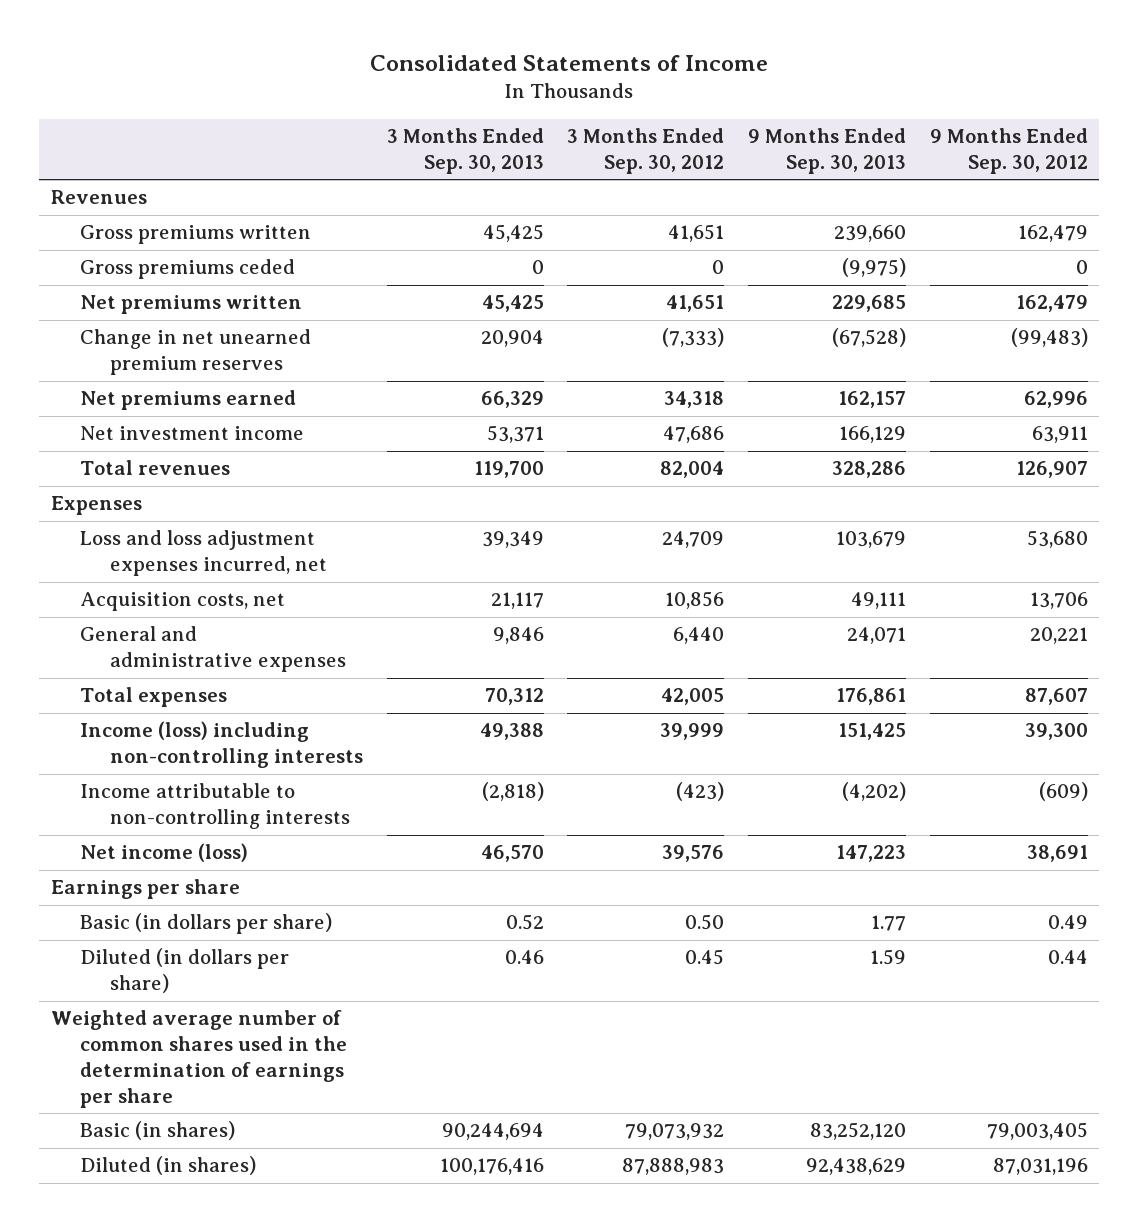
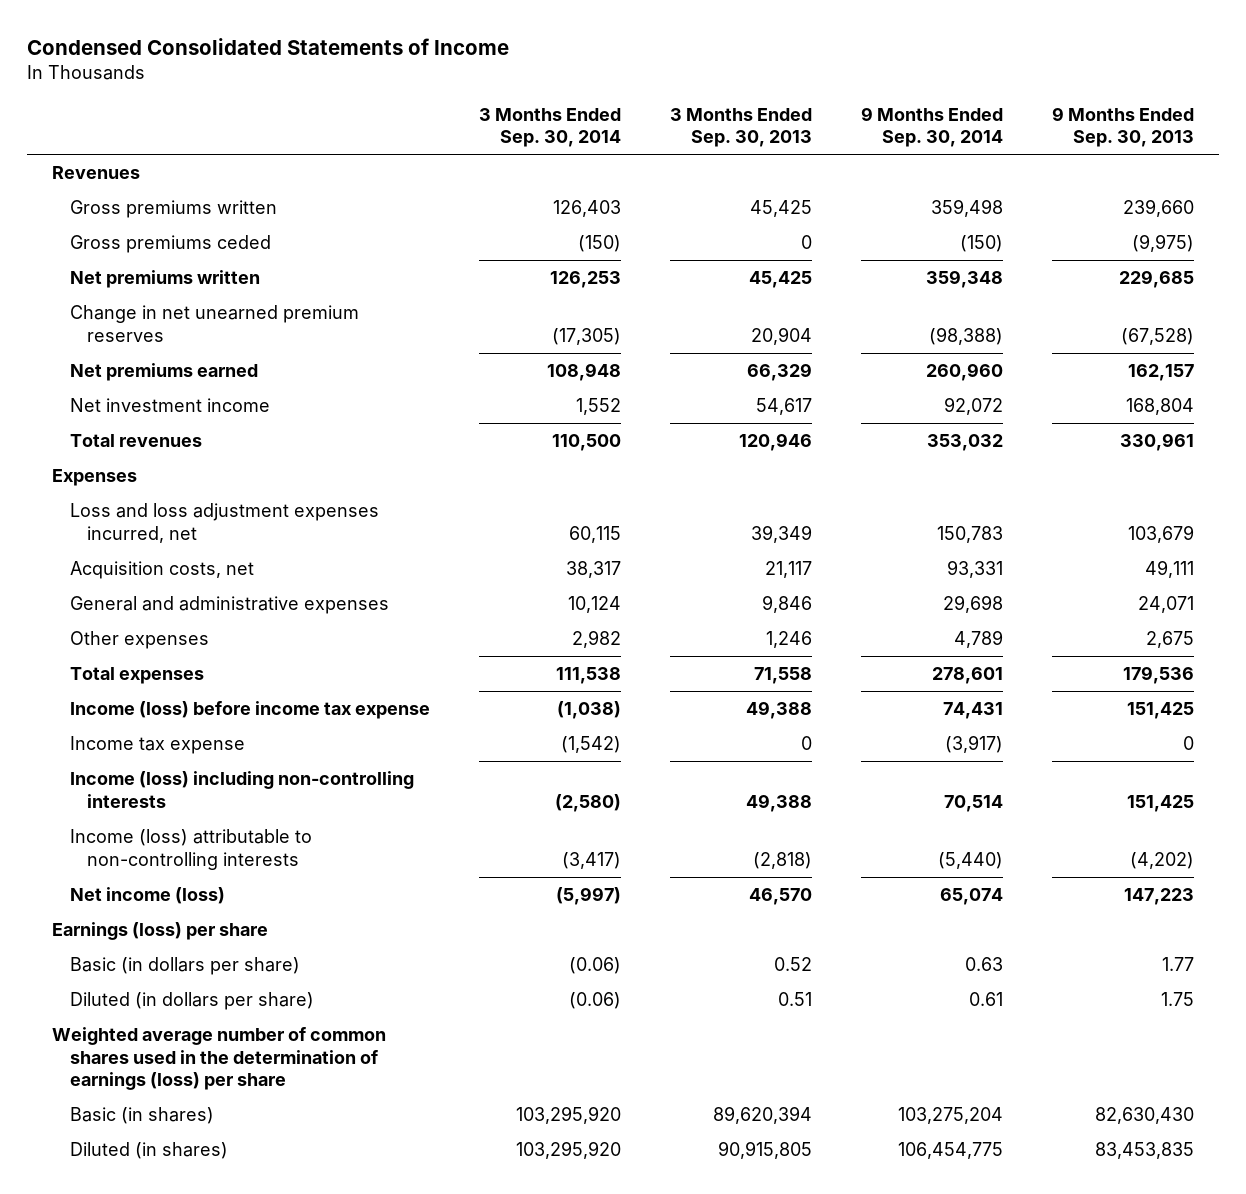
- Consolidated Statements of Income
+ Condensed Consolidated Statements of Income
- | 3 Months Ended Sep. 30, 2013 | 3 Months Ended Sep. 30, 2012 | 9 Months Ended Sep. 30, 2013 | 9 Months Ended Sep. 30, 2012
+ | 3 Months Ended Sep. 30, 2014 | 3 Months Ended Sep. 30, 2013 | 9 Months Ended Sep. 30, 2014 | 9 Months Ended Sep. 30, 2013
- Net investment income | 53,371 | 47,686 | 166,129 | 63,911
- Total revenues | 119,700 | 82,004 | 328,286 | 126,907
+ Net investment income | 1,552 | 54,617 | 92,072 | 168,804
+ Total revenues | 110,500 | 120,946 | 353,032 | 330,961
- Total expenses | 70,312 | 42,005 | 176,861 | 87,607
+ Other expenses | 2,982 | 1,246 | 4,789 | 2,675
+ Total expenses | 111,538 | 71,558 | 278,601 | 179,536
+ Income (loss) before income tax expense | (1,038) | 49,388 | 74,431 | 151,425
+ Income tax expense | (1,542) | 0 | (3,917) | 0
- Income attributable to non-controlling interests | (2,818) | (423) | (4,202) | (609)
+ Income (loss) attributable to non-controlling interests | (3,417) | (2,818) | (5,440) | (4,202)
- Earnings per share
+ Earnings (loss) per share
- Diluted (in dollars per share) | 0.46 | 0.45 | 1.59 | 0.44
- Weighted average number of common shares used in the determination of earnings per share
- Basic (in shares) | 90,244,694 | 79,073,932 | 83,252,120 | 79,003,405
- Diluted (in shares) | 100,176,416 | 87,888,983 | 92,438,629 | 87,031,196
+ Diluted (in dollars per share) | (0.06) | 0.51 | 0.61 | 1.75
+ Weighted average number of common shares used in the determination of earnings (loss) per share
+ Basic (in shares) | 103,295,920 | 89,620,394 | 103,275,204 | 82,630,430
+ Diluted (in shares) | 103,295,920 | 90,915,805 | 106,454,775 | 83,453,835

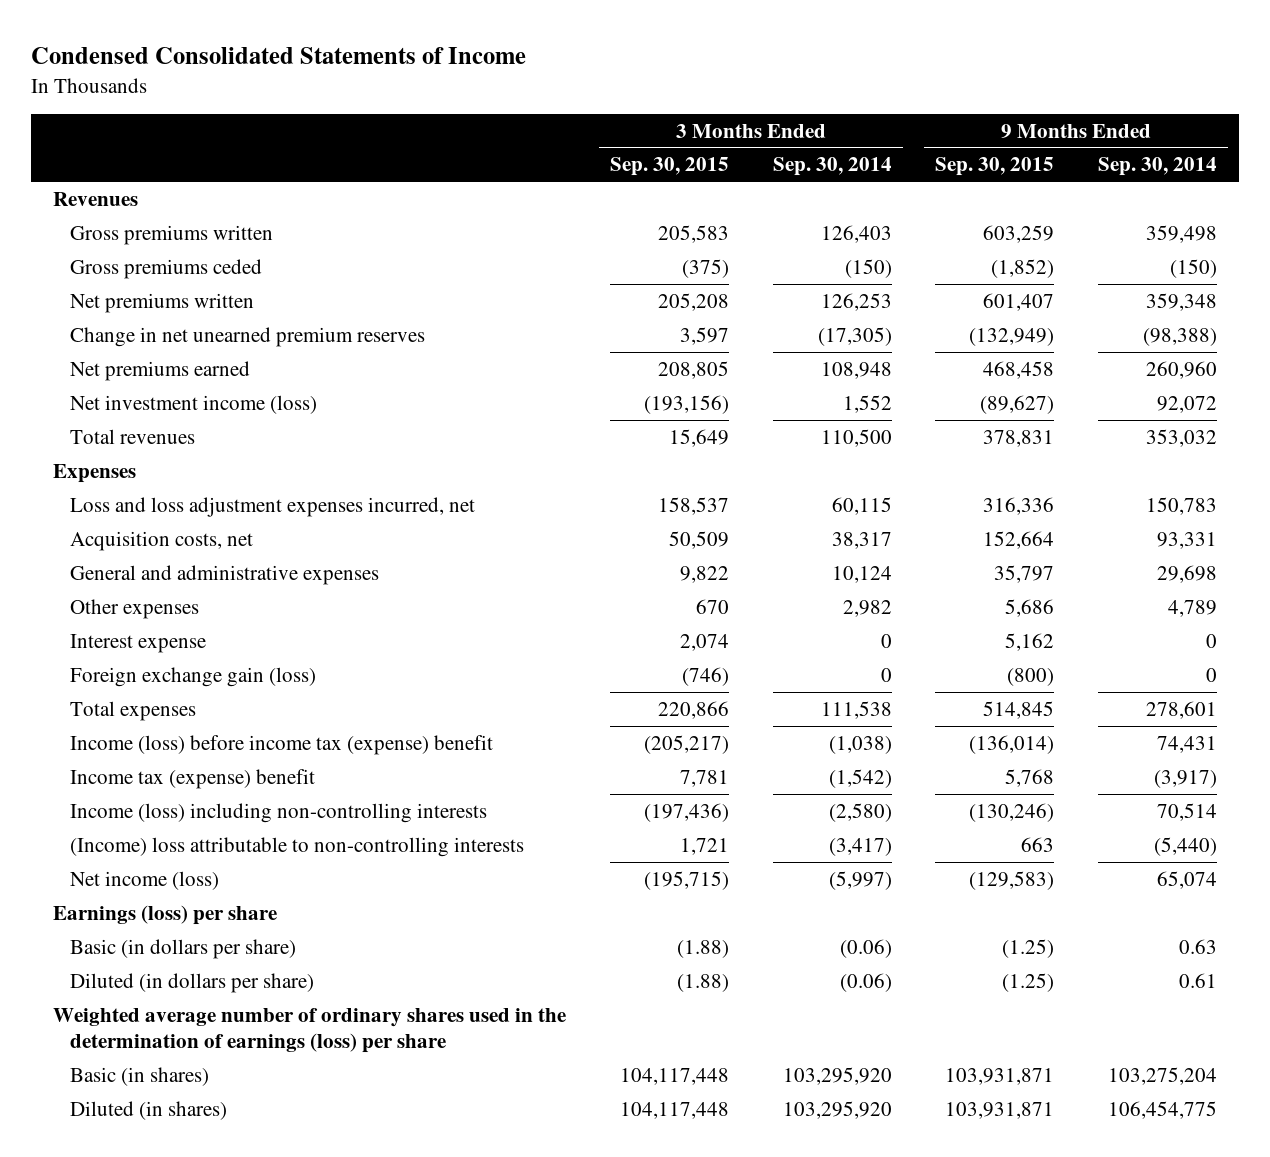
- | 3 Months Ended Sep. 30, 2014 | 3 Months Ended Sep. 30, 2013 | 9 Months Ended Sep. 30, 2014 | 9 Months Ended Sep. 30, 2013
+ | 3 Months Ended Sep. 30, 2015 | 3 Months Ended Sep. 30, 2014 | 9 Months Ended Sep. 30, 2015 | 9 Months Ended Sep. 30, 2014
- Net investment income | 1,552 | 54,617 | 92,072 | 168,804
+ Net investment income (loss) | (193,156) | 1,552 | (89,627) | 92,072
+ Interest expense | 2,074 | 0 | 5,162 | 0
+ Foreign exchange gain (loss) | (746) | 0 | (800) | 0
- Income (loss) before income tax expense | (1,038) | 49,388 | 74,431 | 151,425
- Income tax expense | (1,542) | 0 | (3,917) | 0
+ Income (loss) before income tax (expense) benefit | (205,217) | (1,038) | (136,014) | 74,431
+ Income tax (expense) benefit | 7,781 | (1,542) | 5,768 | (3,917)
- Income (loss) attributable to non-controlling interests | (3,417) | (2,818) | (5,440) | (4,202)
+ (Income) loss attributable to non-controlling interests | 1,721 | (3,417) | 663 | (5,440)
- Weighted average number of common shares used in the determination of earnings (loss) per share
+ Weighted average number of ordinary shares used in the determination of earnings (loss) per share

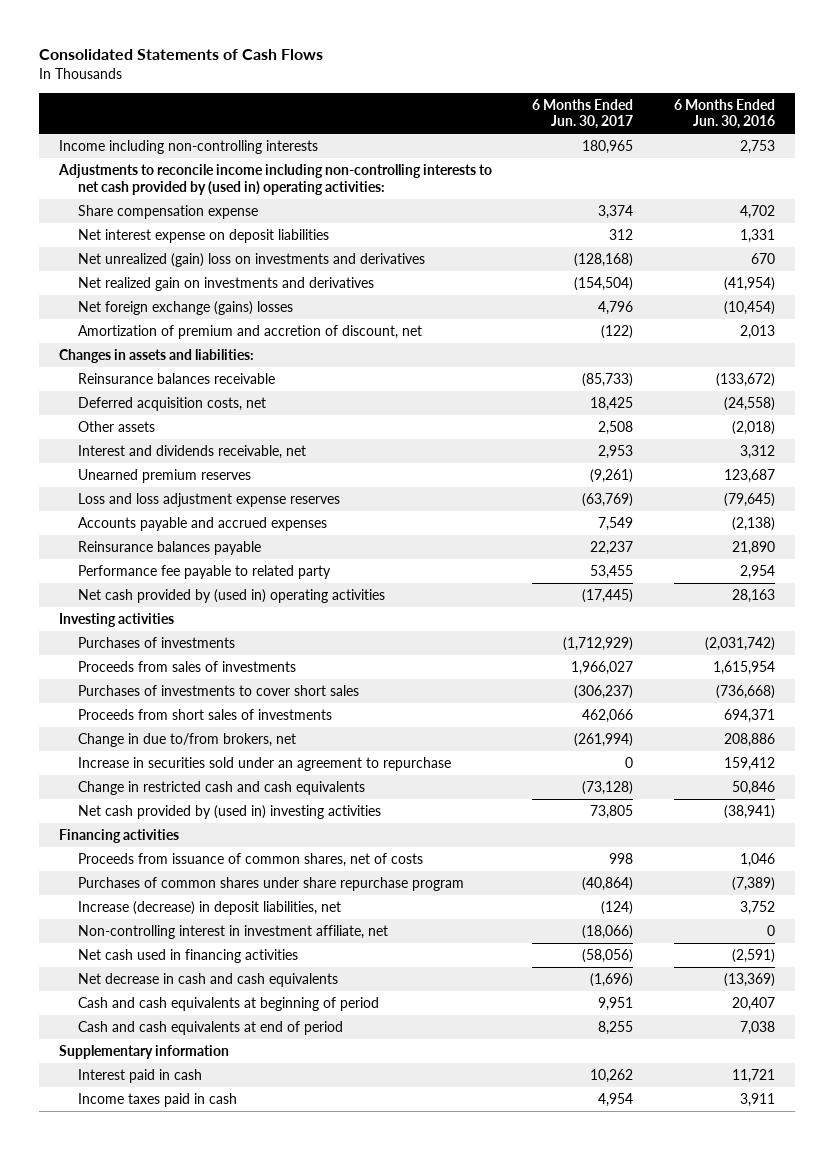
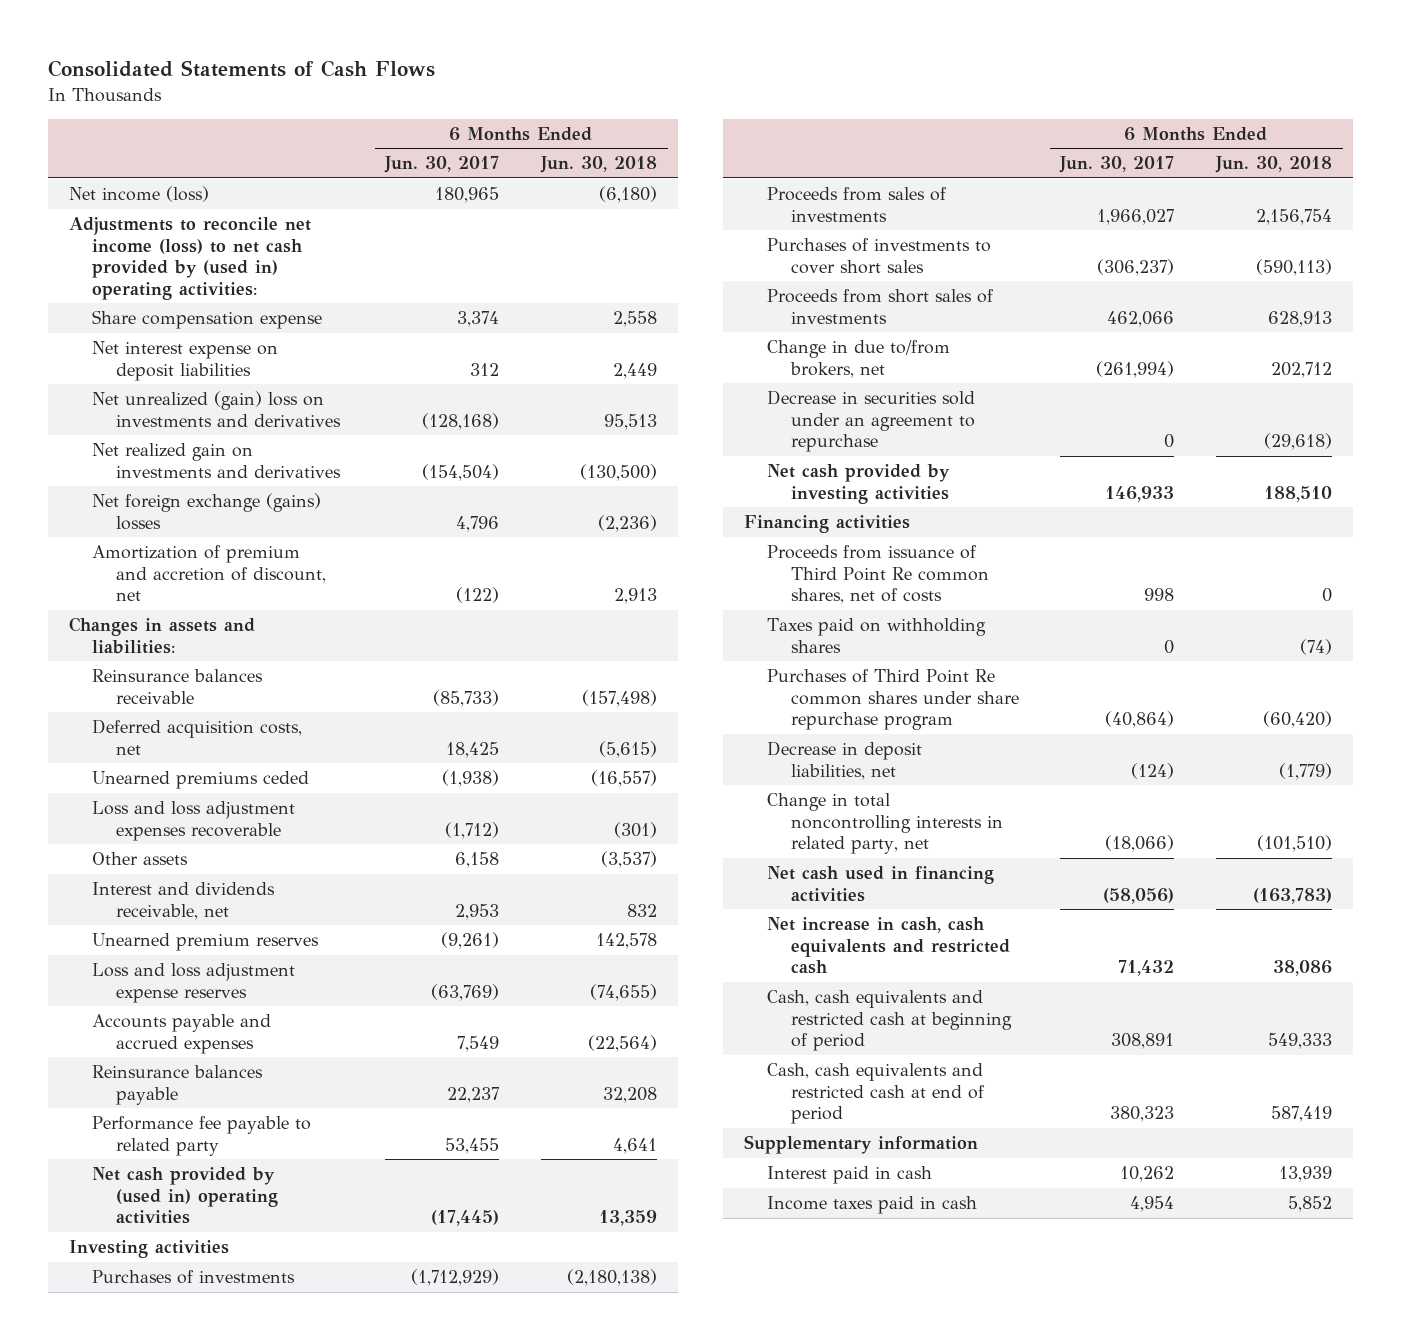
- | 6 Months Ended Jun. 30, 2017 | 6 Months Ended Jun. 30, 2016
+ | 6 Months Ended Jun. 30, 2017 | 6 Months Ended Jun. 30, 2018
- Income including non-controlling interests | 180,965 | 2,753
- Adjustments to reconcile income including non-controlling interests to net cash provided by (used in) operating activities:
+ Net income (loss) | 180,965 | (6,180)
+ Adjustments to reconcile net income (loss) to net cash provided by (used in) operating activities:
- Other assets | 2,508 | (2,018)
+ Unearned premiums ceded | (1,938) | (16,557)
+ Loss and loss adjustment expenses recoverable | (1,712) | (301)
+ Other assets | 6,158 | (3,537)
- Increase in securities sold under an agreement to repurchase | 0 | 159,412
- Change in restricted cash and cash equivalents | (73,128) | 50,846
- Net cash provided by (used in) investing activities | 73,805 | (38,941)
+ Decrease in securities sold under an agreement to repurchase | 0 | (29,618)
+ Net cash provided by investing activities | 146,933 | 188,510
- Proceeds from issuance of common shares, net of costs | 998 | 1,046
- Purchases of common shares under share repurchase program | (40,864) | (7,389)
- Increase (decrease) in deposit liabilities, net | (124) | 3,752
- Non-controlling interest in investment affiliate, net | (18,066) | 0
+ Proceeds from issuance of Third Point Re common shares, net of costs | 998 | 0
+ Taxes paid on withholding shares | 0 | (74)
+ Purchases of Third Point Re common shares under share repurchase program | (40,864) | (60,420)
+ Decrease in deposit liabilities, net | (124) | (1,779)
+ Change in total noncontrolling interests in related party, net | (18,066) | (101,510)
- Net decrease in cash and cash equivalents | (1,696) | (13,369)
- Cash and cash equivalents at beginning of period | 9,951 | 20,407
- Cash and cash equivalents at end of period | 8,255 | 7,038
+ Net increase in cash, cash equivalents and restricted cash | 71,432 | 38,086
+ Cash, cash equivalents and restricted cash at beginning of period | 308,891 | 549,333
+ Cash, cash equivalents and restricted cash at end of period | 380,323 | 587,419

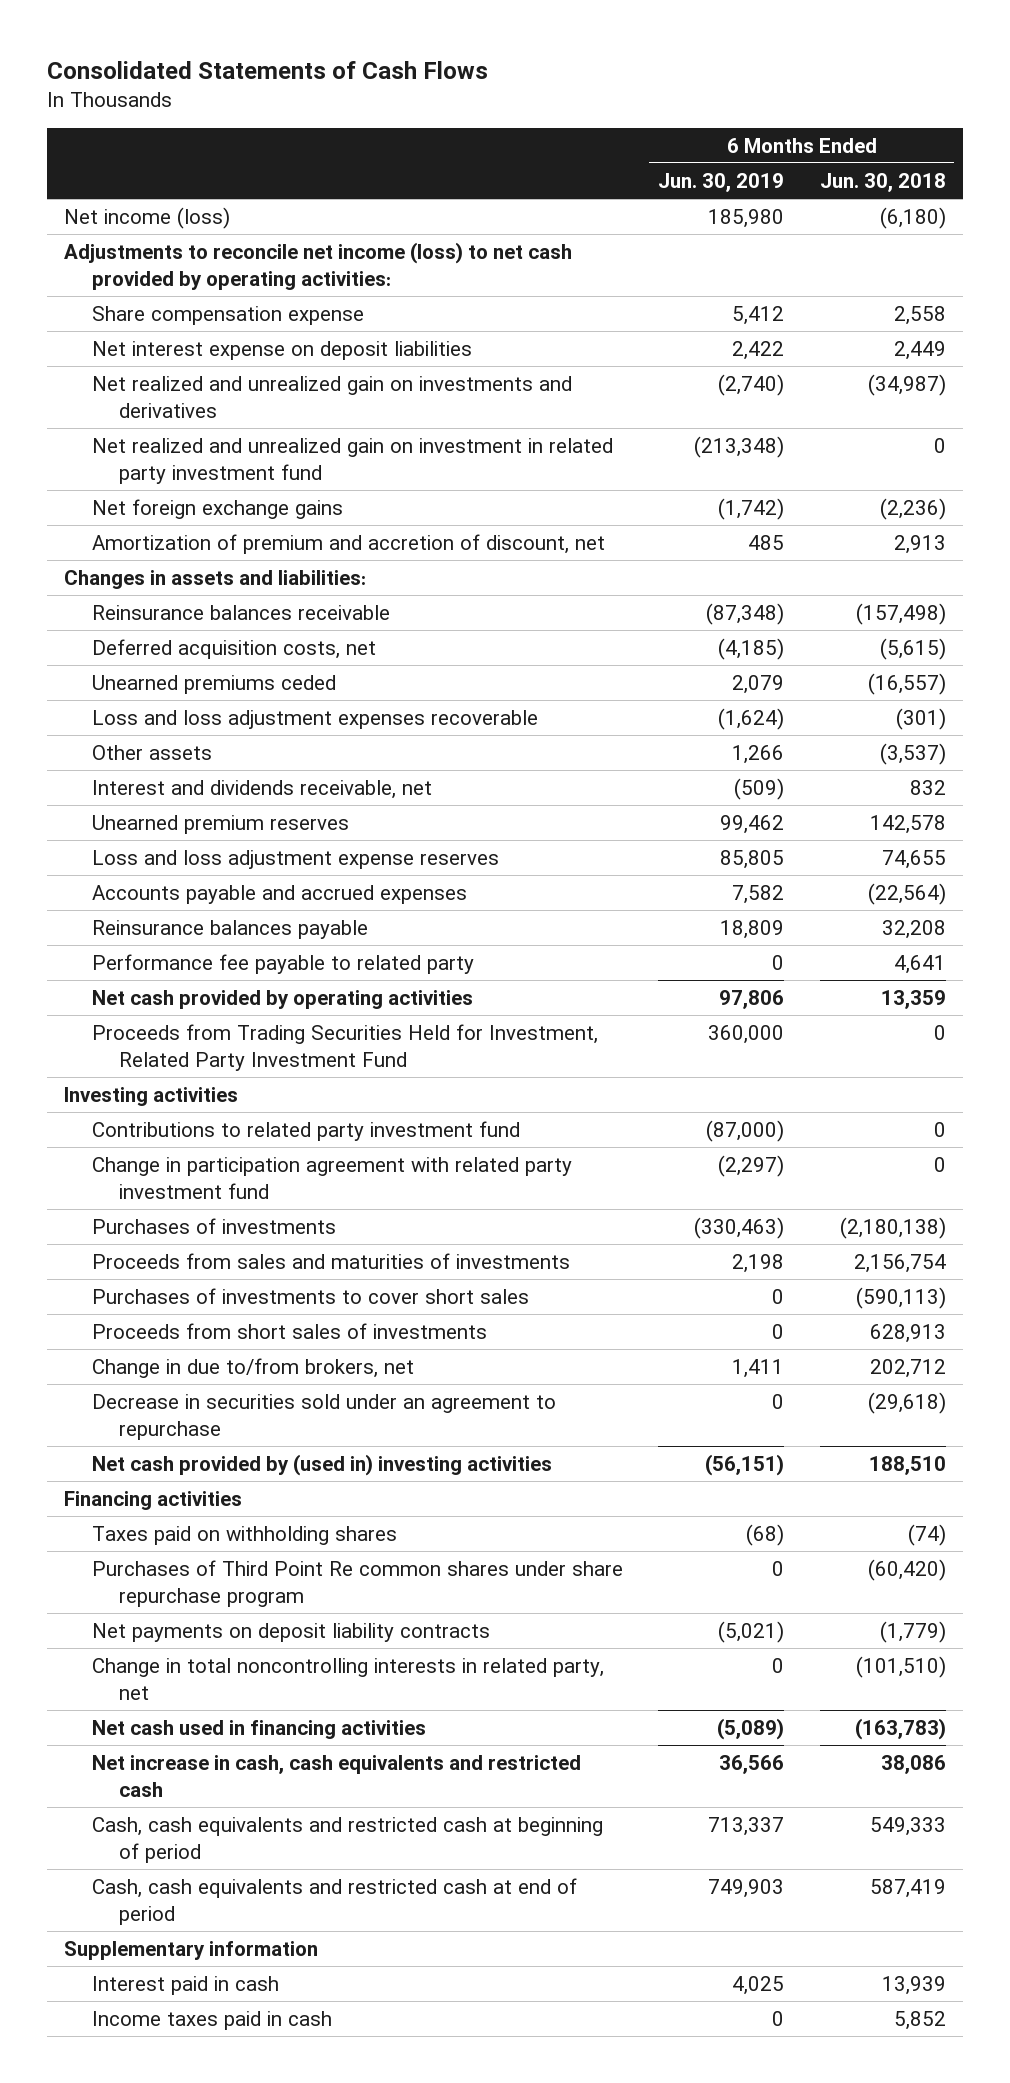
- | 6 Months Ended Jun. 30, 2017 | 6 Months Ended Jun. 30, 2018
+ | 6 Months Ended Jun. 30, 2019 | 6 Months Ended Jun. 30, 2018
- Adjustments to reconcile net income (loss) to net cash provided by (used in) operating activities:
+ Adjustments to reconcile net income (loss) to net cash provided by operating activities:
- Net unrealized (gain) loss on investments and derivatives | (128,168) | 95,513
- Net realized gain on investments and derivatives | (154,504) | (130,500)
- Net foreign exchange (gains) losses | 4,796 | (2,236)
+ Net realized and unrealized gain on investments and derivatives | (2,740) | (34,987)
+ Net realized and unrealized gain on investment in related party investment fund | (213,348) | 0
+ Net foreign exchange gains | (1,742) | (2,236)
- Loss and loss adjustment expense reserves | (63,769) | (74,655)
+ Loss and loss adjustment expense reserves | 85,805 | 74,655
- Net cash provided by (used in) operating activities | (17,445) | 13,359
+ Net cash provided by operating activities | 97,806 | 13,359
+ Proceeds from Trading Securities Held for Investment, Related Party Investment Fund | 360,000 | 0
+ Contributions to related party investment fund | (87,000) | 0
+ Change in participation agreement with related party investment fund | (2,297) | 0
- Proceeds from sales of investments | 1,966,027 | 2,156,754
+ Proceeds from sales and maturities of investments | 2,198 | 2,156,754
- Net cash provided by investing activities | 146,933 | 188,510
+ Net cash provided by (used in) investing activities | (56,151) | 188,510
- Proceeds from issuance of Third Point Re common shares, net of costs | 998 | 0
- Decrease in deposit liabilities, net | (124) | (1,779)
+ Net payments on deposit liability contracts | (5,021) | (1,779)

